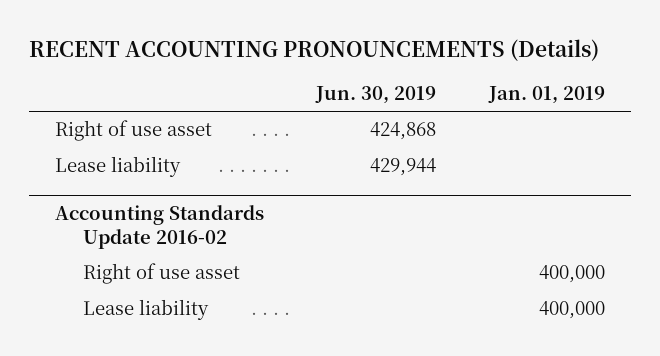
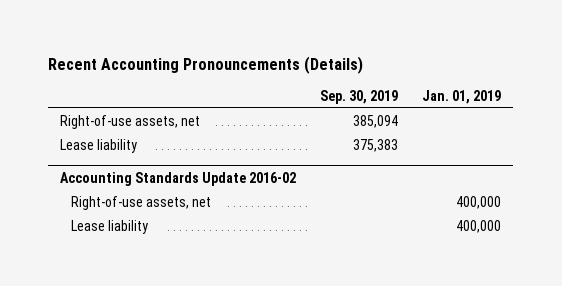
- RECENT ACCOUNTING PRONOUNCEMENTS (Details)
+ Recent Accounting Pronouncements (Details)
- | Jun. 30, 2019 | Jan. 01, 2019
+ | Sep. 30, 2019 | Jan. 01, 2019
- Right of use asset | 424,868 |
+ Right-of-use assets, net | 385,094 |
@ Accounting Standards Update 2016-02
- Right of use asset | | 400,000
+ Right-of-use assets, net | | 400,000

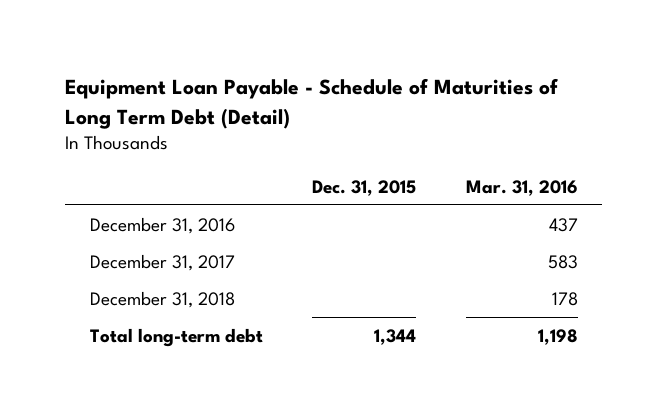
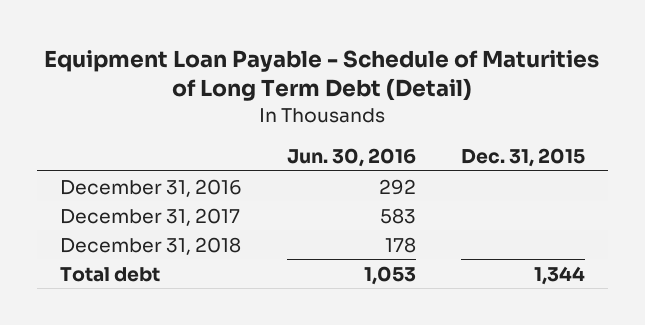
- | Dec. 31, 2015 | Mar. 31, 2016
+ | Jun. 30, 2016 | Dec. 31, 2015
- Total long-term debt | 1,344 | 1,198
+ Total debt | 1,053 | 1,344

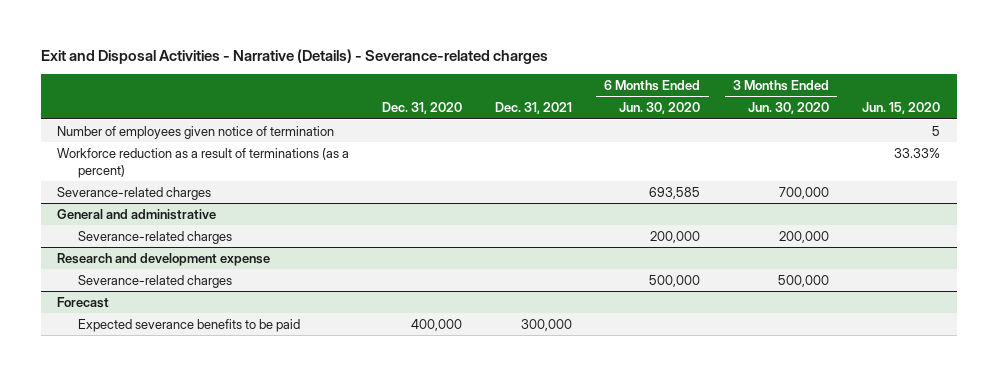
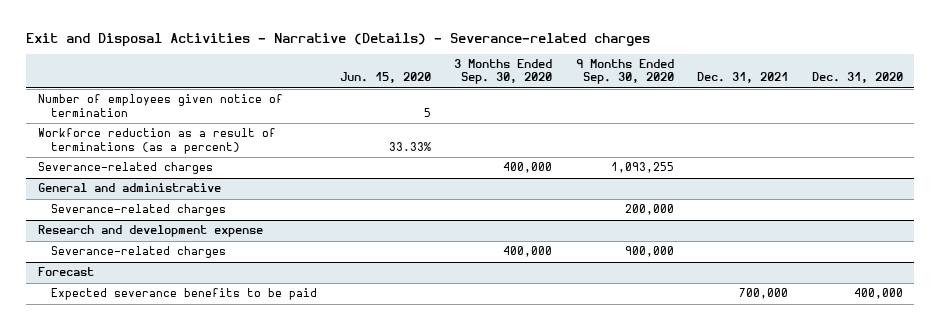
- | Dec. 31, 2020 | Dec. 31, 2021 | 6 Months Ended Jun. 30, 2020 | 3 Months Ended Jun. 30, 2020 | Jun. 15, 2020
+ | Jun. 15, 2020 | 3 Months Ended Sep. 30, 2020 | 9 Months Ended Sep. 30, 2020 | Dec. 31, 2021 | Dec. 31, 2020
@ Forecast
- Expected severance benefits to be paid | 400,000 | 300,000 | | |
+ Expected severance benefits to be paid | | | | 700,000 | 400,000

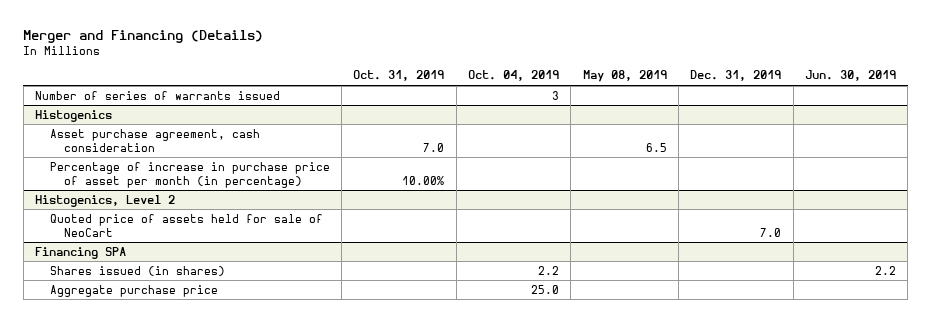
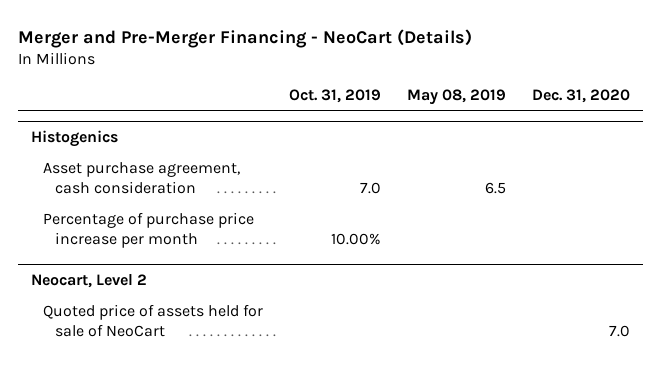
- Merger and Financing (Details)
+ Merger and Pre-Merger Financing - NeoCart (Details)
- | Oct. 31, 2019 | Oct. 04, 2019 | May 08, 2019 | Dec. 31, 2019 | Jun. 30, 2019
+ | Oct. 31, 2019 | May 08, 2019 | Dec. 31, 2020
- Number of series of warrants issued | | 3 | | |
@ Histogenics
- Percentage of increase in purchase price of asset per month (in percentage) | 10.00% | | | |
- Histogenics, Level 2
@ Histogenics
+ Percentage of purchase price increase per month | 10.00% | |
+ Neocart, Level 2
- Financing SPA
- Shares issued (in shares) | | 2.2 | | | 2.2
- Aggregate purchase price | | 25.0 | | |

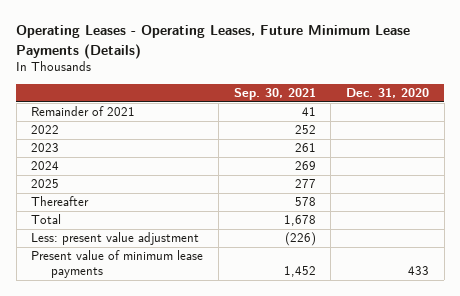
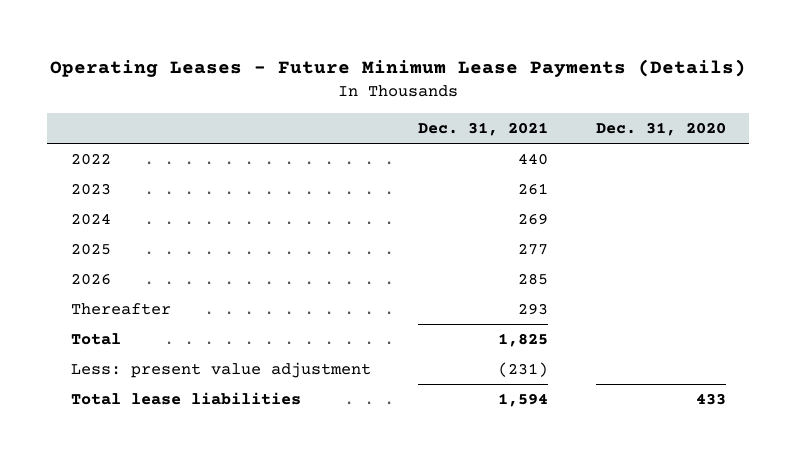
- Operating Leases - Operating Leases, Future Minimum Lease Payments (Details)
+ Operating Leases - Future Minimum Lease Payments (Details)
- | Sep. 30, 2021 | Dec. 31, 2020
+ | Dec. 31, 2021 | Dec. 31, 2020
- Remainder of 2021 | 41 |
+ 2026 | 285 |
- Present value of minimum lease payments | 1,452 | 433
+ Total lease liabilities | 1,594 | 433

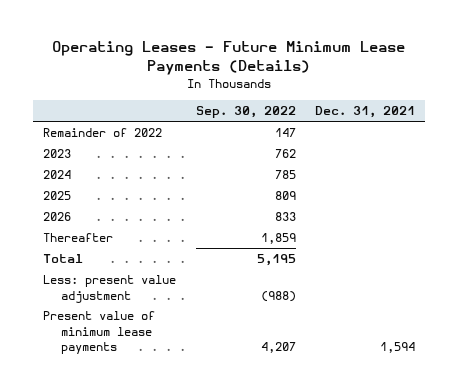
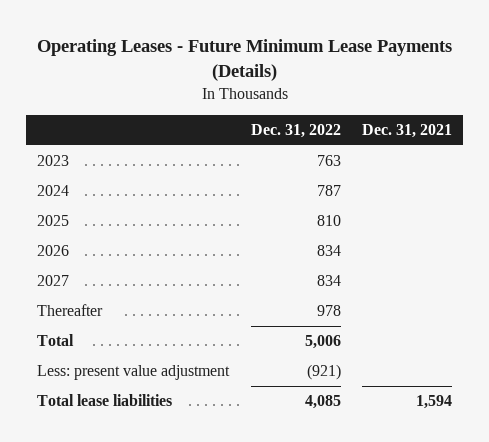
- | Sep. 30, 2022 | Dec. 31, 2021
+ | Dec. 31, 2022 | Dec. 31, 2021
- Remainder of 2022 | 147 |
+ 2027 | 834 |
- Present value of minimum lease payments | 4,207 | 1,594
+ Total lease liabilities | 4,085 | 1,594

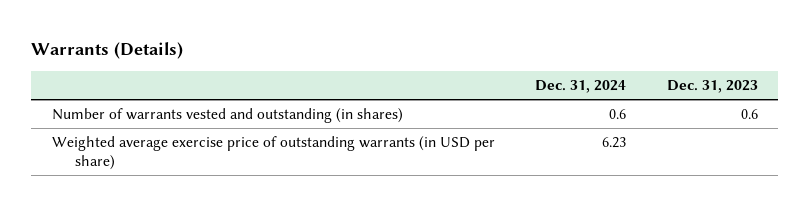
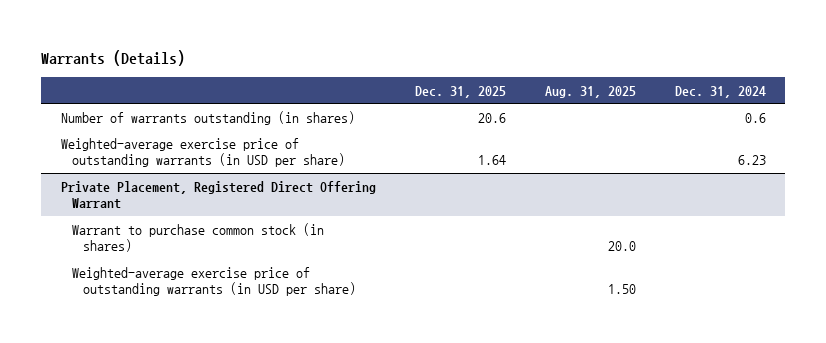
- | Dec. 31, 2024 | Dec. 31, 2023
+ | Dec. 31, 2025 | Aug. 31, 2025 | Dec. 31, 2024
- Number of warrants vested and outstanding (in shares) | 0.6 | 0.6
- Weighted average exercise price of outstanding warrants (in USD per share) | 6.23 |
+ Number of warrants outstanding (in shares) | 20.6 | | 0.6
+ Weighted-average exercise price of outstanding warrants (in USD per share) | 1.64 | | 6.23
+ Private Placement, Registered Direct Offering Warrant
+ Warrant to purchase common stock (in shares) | | 20.0 |
+ Weighted-average exercise price of outstanding warrants (in USD per share) | | 1.50 |

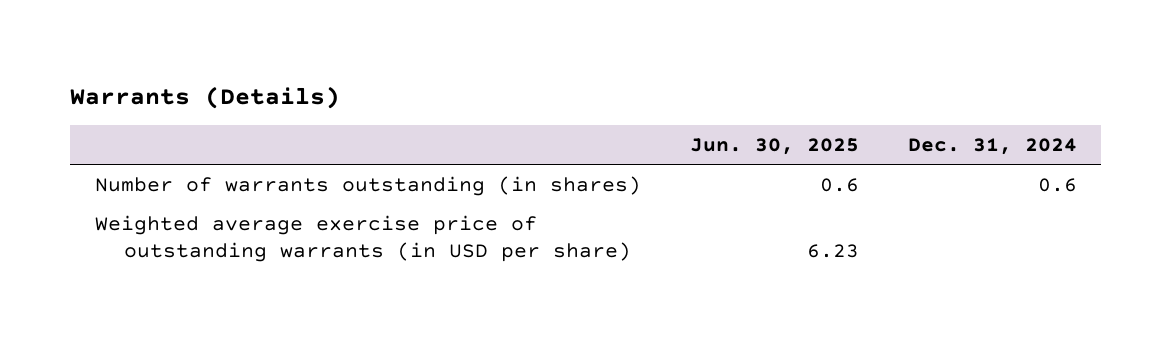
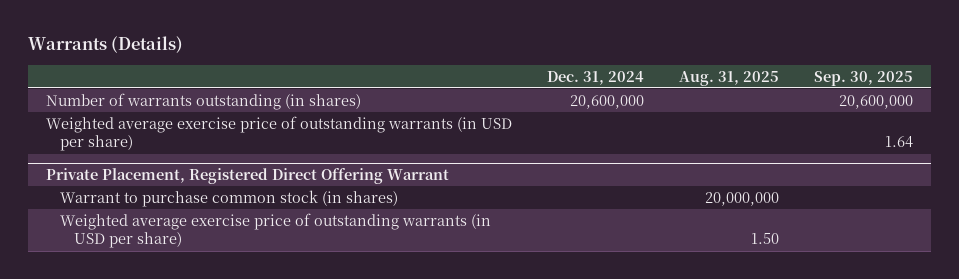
- | Jun. 30, 2025 | Dec. 31, 2024
+ | Dec. 31, 2024 | Aug. 31, 2025 | Sep. 30, 2025
- Number of warrants outstanding (in shares) | 0.6 | 0.6
+ Number of warrants outstanding (in shares) | 20,600,000 | | 20,600,000
+ Private Placement, Registered Direct Offering Warrant
+ Warrant to purchase common stock (in shares) | | 20,000,000 |
+ Weighted average exercise price of outstanding warrants (in USD per share) | | 1.50 |

